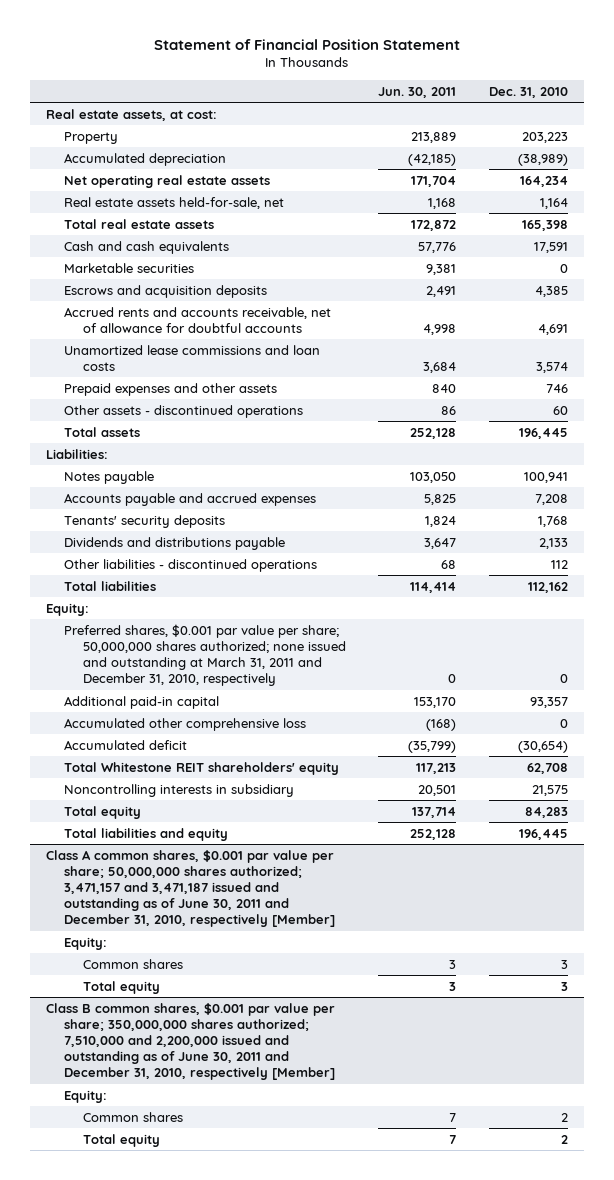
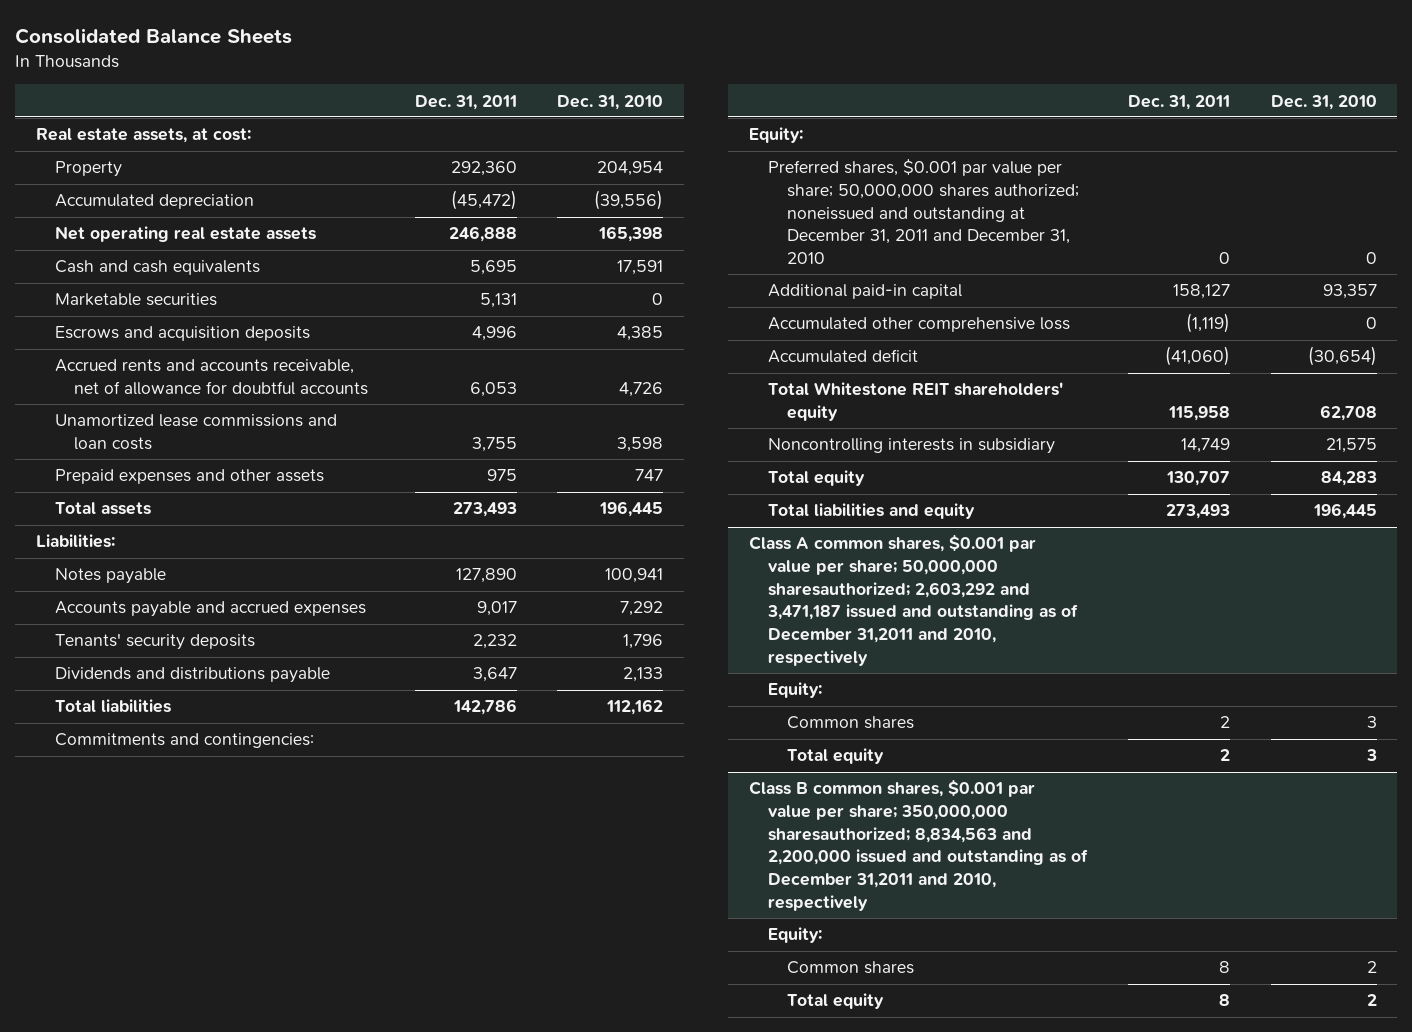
- Statement of Financial Position Statement
+ Consolidated Balance Sheets
- | Jun. 30, 2011 | Dec. 31, 2010
+ | Dec. 31, 2011 | Dec. 31, 2010
- Property | 213,889 | 203,223
- Accumulated depreciation | (42,185) | (38,989)
- Net operating real estate assets | 171,704 | 164,234
- Real estate assets held-for-sale, net | 1,168 | 1,164
- Total real estate assets | 172,872 | 165,398
+ Property | 292,360 | 204,954
+ Accumulated depreciation | (45,472) | (39,556)
+ Net operating real estate assets | 246,888 | 165,398
- Accrued rents and accounts receivable, net of allowance for doubtful accounts | 4,998 | 4,691
- Unamortized lease commissions and loan costs | 3,684 | 3,574
- Prepaid expenses and other assets | 840 | 746
- Other assets - discontinued operations | 86 | 60
+ Accrued rents and accounts receivable, net of allowance for doubtful accounts | 6,053 | 4,726
+ Unamortized lease commissions and loan costs | 3,755 | 3,598
+ Prepaid expenses and other assets | 975 | 747
- Accounts payable and accrued expenses | 5,825 | 7,208
- Tenants' security deposits | 1,824 | 1,768
+ Accounts payable and accrued expenses | 9,017 | 7,292
+ Tenants' security deposits | 2,232 | 1,796
- Other liabilities - discontinued operations | 68 | 112
+ Commitments and contingencies:
- Preferred shares, $0.001 par value per share; 50,000,000 shares authorized; none issued and outstanding at March 31, 2011 and December 31, 2010, respectively | 0 | 0
+ Preferred shares, $0.001 par value per share; 50,000,000 shares authorized; noneissued and outstanding at December 31, 2011 and December 31, 2010 | 0 | 0
- Class A common shares, $0.001 par value per share; 50,000,000 shares authorized; 3,471,157 and 3,471,187 issued and outstanding as of June 30, 2011 and December 31, 2010, respectively [Member]
+ Class A common shares, $0.001 par value per share; 50,000,000 sharesauthorized; 2,603,292 and 3,471,187 issued and outstanding as of December 31,2011 and 2010, respectively
- Class B common shares, $0.001 par value per share; 350,000,000 shares authorized; 7,510,000 and 2,200,000 issued and outstanding as of June 30, 2011 and December 31, 2010, respectively [Member]
+ Class B common shares, $0.001 par value per share; 350,000,000 sharesauthorized; 8,834,563 and 2,200,000 issued and outstanding as of December 31,2011 and 2010, respectively

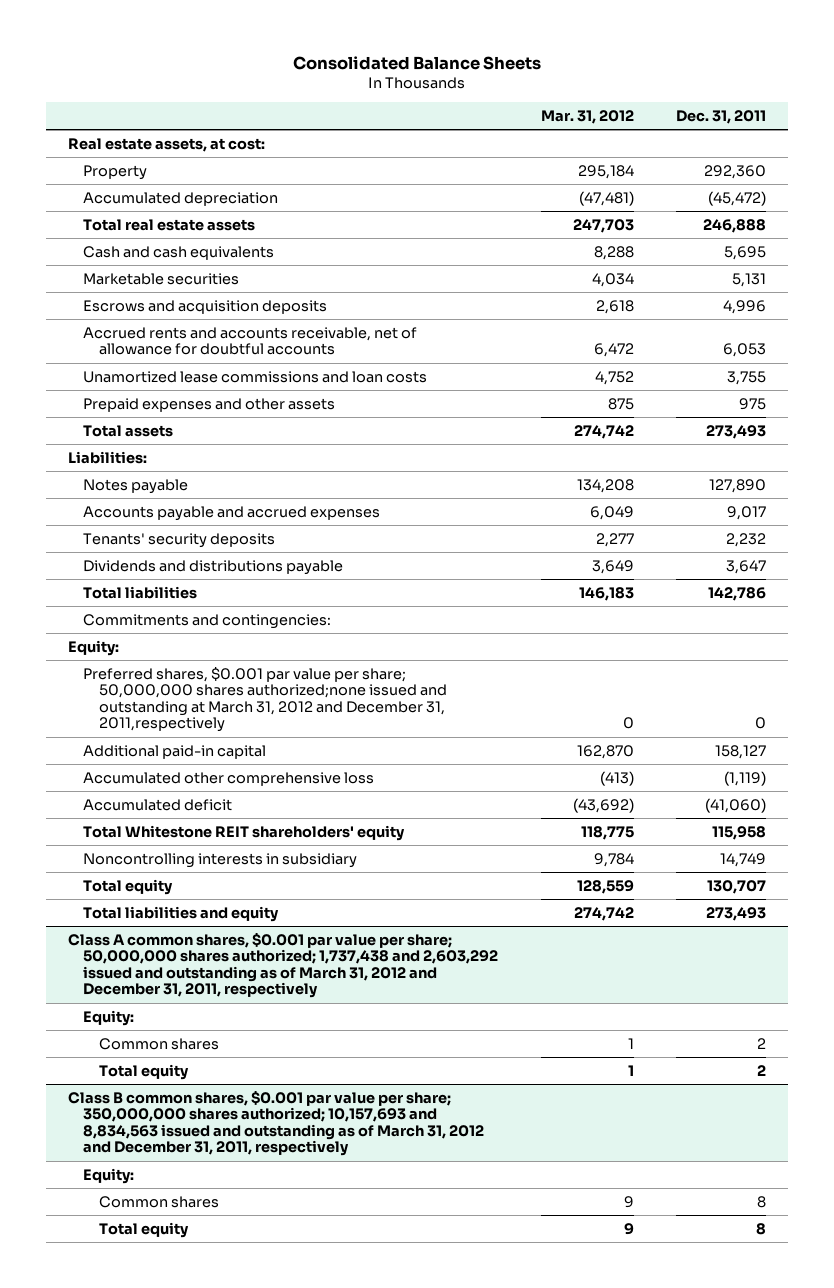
- | Dec. 31, 2011 | Dec. 31, 2010
+ | Mar. 31, 2012 | Dec. 31, 2011
- Net operating real estate assets | 246,888 | 165,398
+ Total real estate assets | 247,703 | 246,888
- Preferred shares, $0.001 par value per share; 50,000,000 shares authorized; noneissued and outstanding at December 31, 2011 and December 31, 2010 | 0 | 0
+ Preferred shares, $0.001 par value per share; 50,000,000 shares authorized;none issued and outstanding at March 31, 2012 and December 31, 2011,respectively | 0 | 0
- Class A common shares, $0.001 par value per share; 50,000,000 sharesauthorized; 2,603,292 and 3,471,187 issued and outstanding as of December 31,2011 and 2010, respectively
+ Class A common shares, $0.001 par value per share; 50,000,000 shares authorized; 1,737,438 and 2,603,292 issued and outstanding as of March 31, 2012 and December 31, 2011, respectively
- Class B common shares, $0.001 par value per share; 350,000,000 sharesauthorized; 8,834,563 and 2,200,000 issued and outstanding as of December 31,2011 and 2010, respectively
+ Class B common shares, $0.001 par value per share; 350,000,000 shares authorized; 10,157,693 and 8,834,563 issued and outstanding as of March 31, 2012 and December 31, 2011, respectively

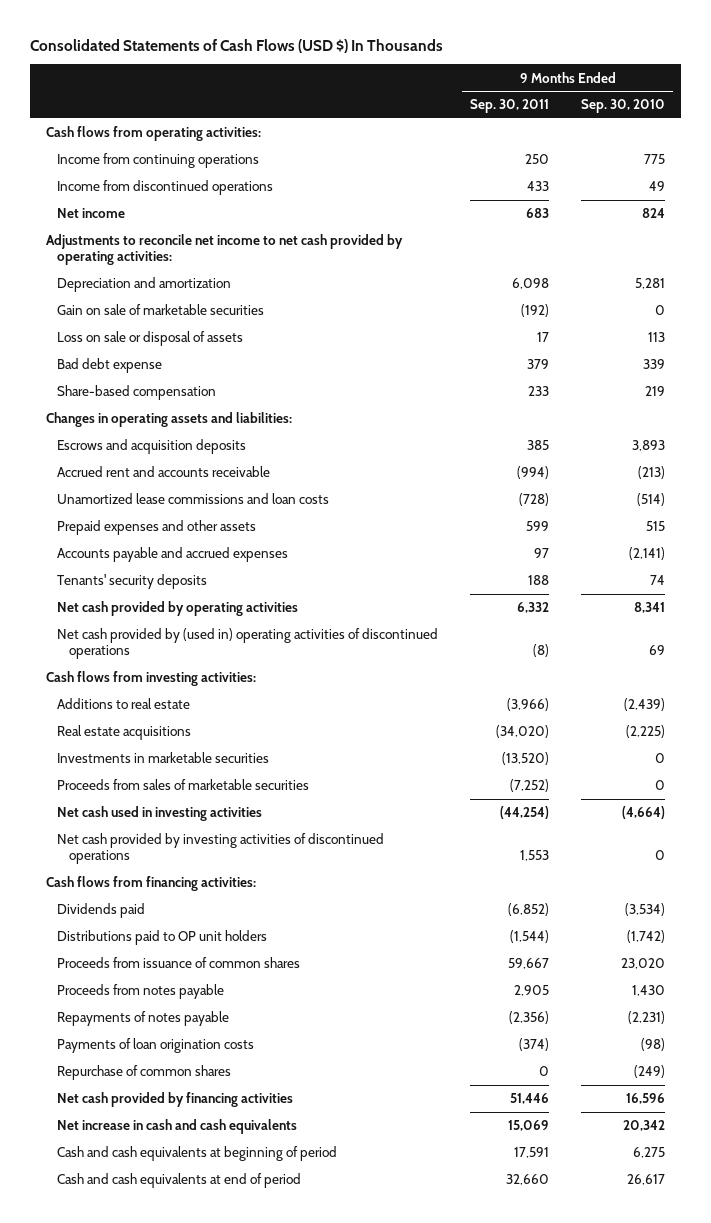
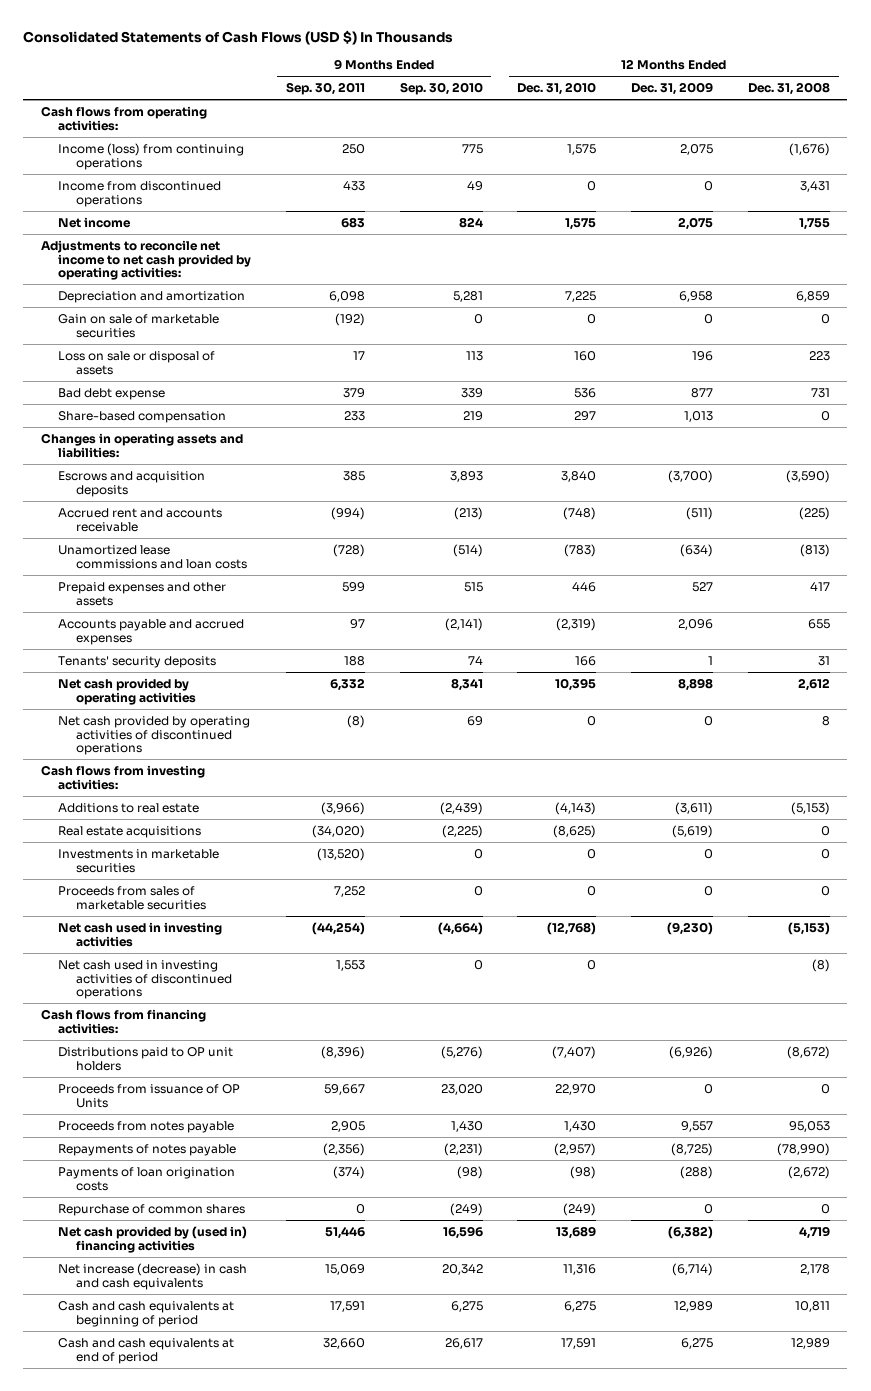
- | 9 Months Ended Sep. 30, 2011 | 9 Months Ended Sep. 30, 2010
+ | 9 Months Ended Sep. 30, 2011 | 9 Months Ended Sep. 30, 2010 | 12 Months Ended Dec. 31, 2010 | 12 Months Ended Dec. 31, 2009 | 12 Months Ended Dec. 31, 2008
- Income from continuing operations | 250 | 775
+ Income (loss) from continuing operations | 250 | 775 | 1,575 | 2,075 | (1,676)
- Net cash provided by (used in) operating activities of discontinued operations | (8) | 69
+ Net cash provided by operating activities of discontinued operations | (8) | 69 | 0 | 0 | 8
- Proceeds from sales of marketable securities | (7,252) | 0
+ Proceeds from sales of marketable securities | 7,252 | 0 | 0 | 0 | 0
- Net cash provided by investing activities of discontinued operations | 1,553 | 0
+ Net cash used in investing activities of discontinued operations | 1,553 | 0 | 0 | | (8)
- Dividends paid | (6,852) | (3,534)
- Distributions paid to OP unit holders | (1,544) | (1,742)
- Proceeds from issuance of common shares | 59,667 | 23,020
+ Distributions paid to OP unit holders | (8,396) | (5,276) | (7,407) | (6,926) | (8,672)
+ Proceeds from issuance of OP Units | 59,667 | 23,020 | 22,970 | 0 | 0
- Net cash provided by financing activities | 51,446 | 16,596
- Net increase in cash and cash equivalents | 15,069 | 20,342
+ Net cash provided by (used in) financing activities | 51,446 | 16,596 | 13,689 | (6,382) | 4,719
+ Net increase (decrease) in cash and cash equivalents | 15,069 | 20,342 | 11,316 | (6,714) | 2,178

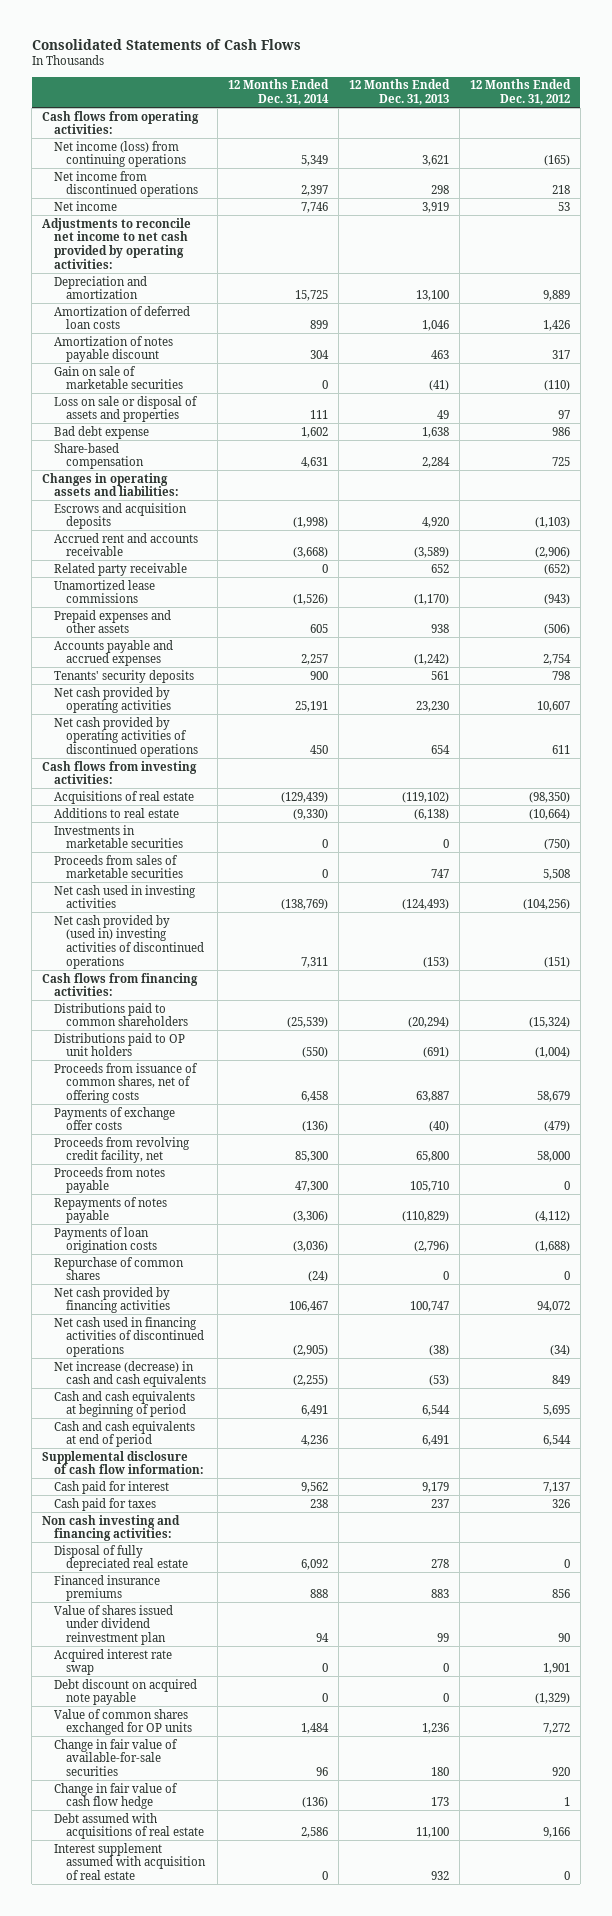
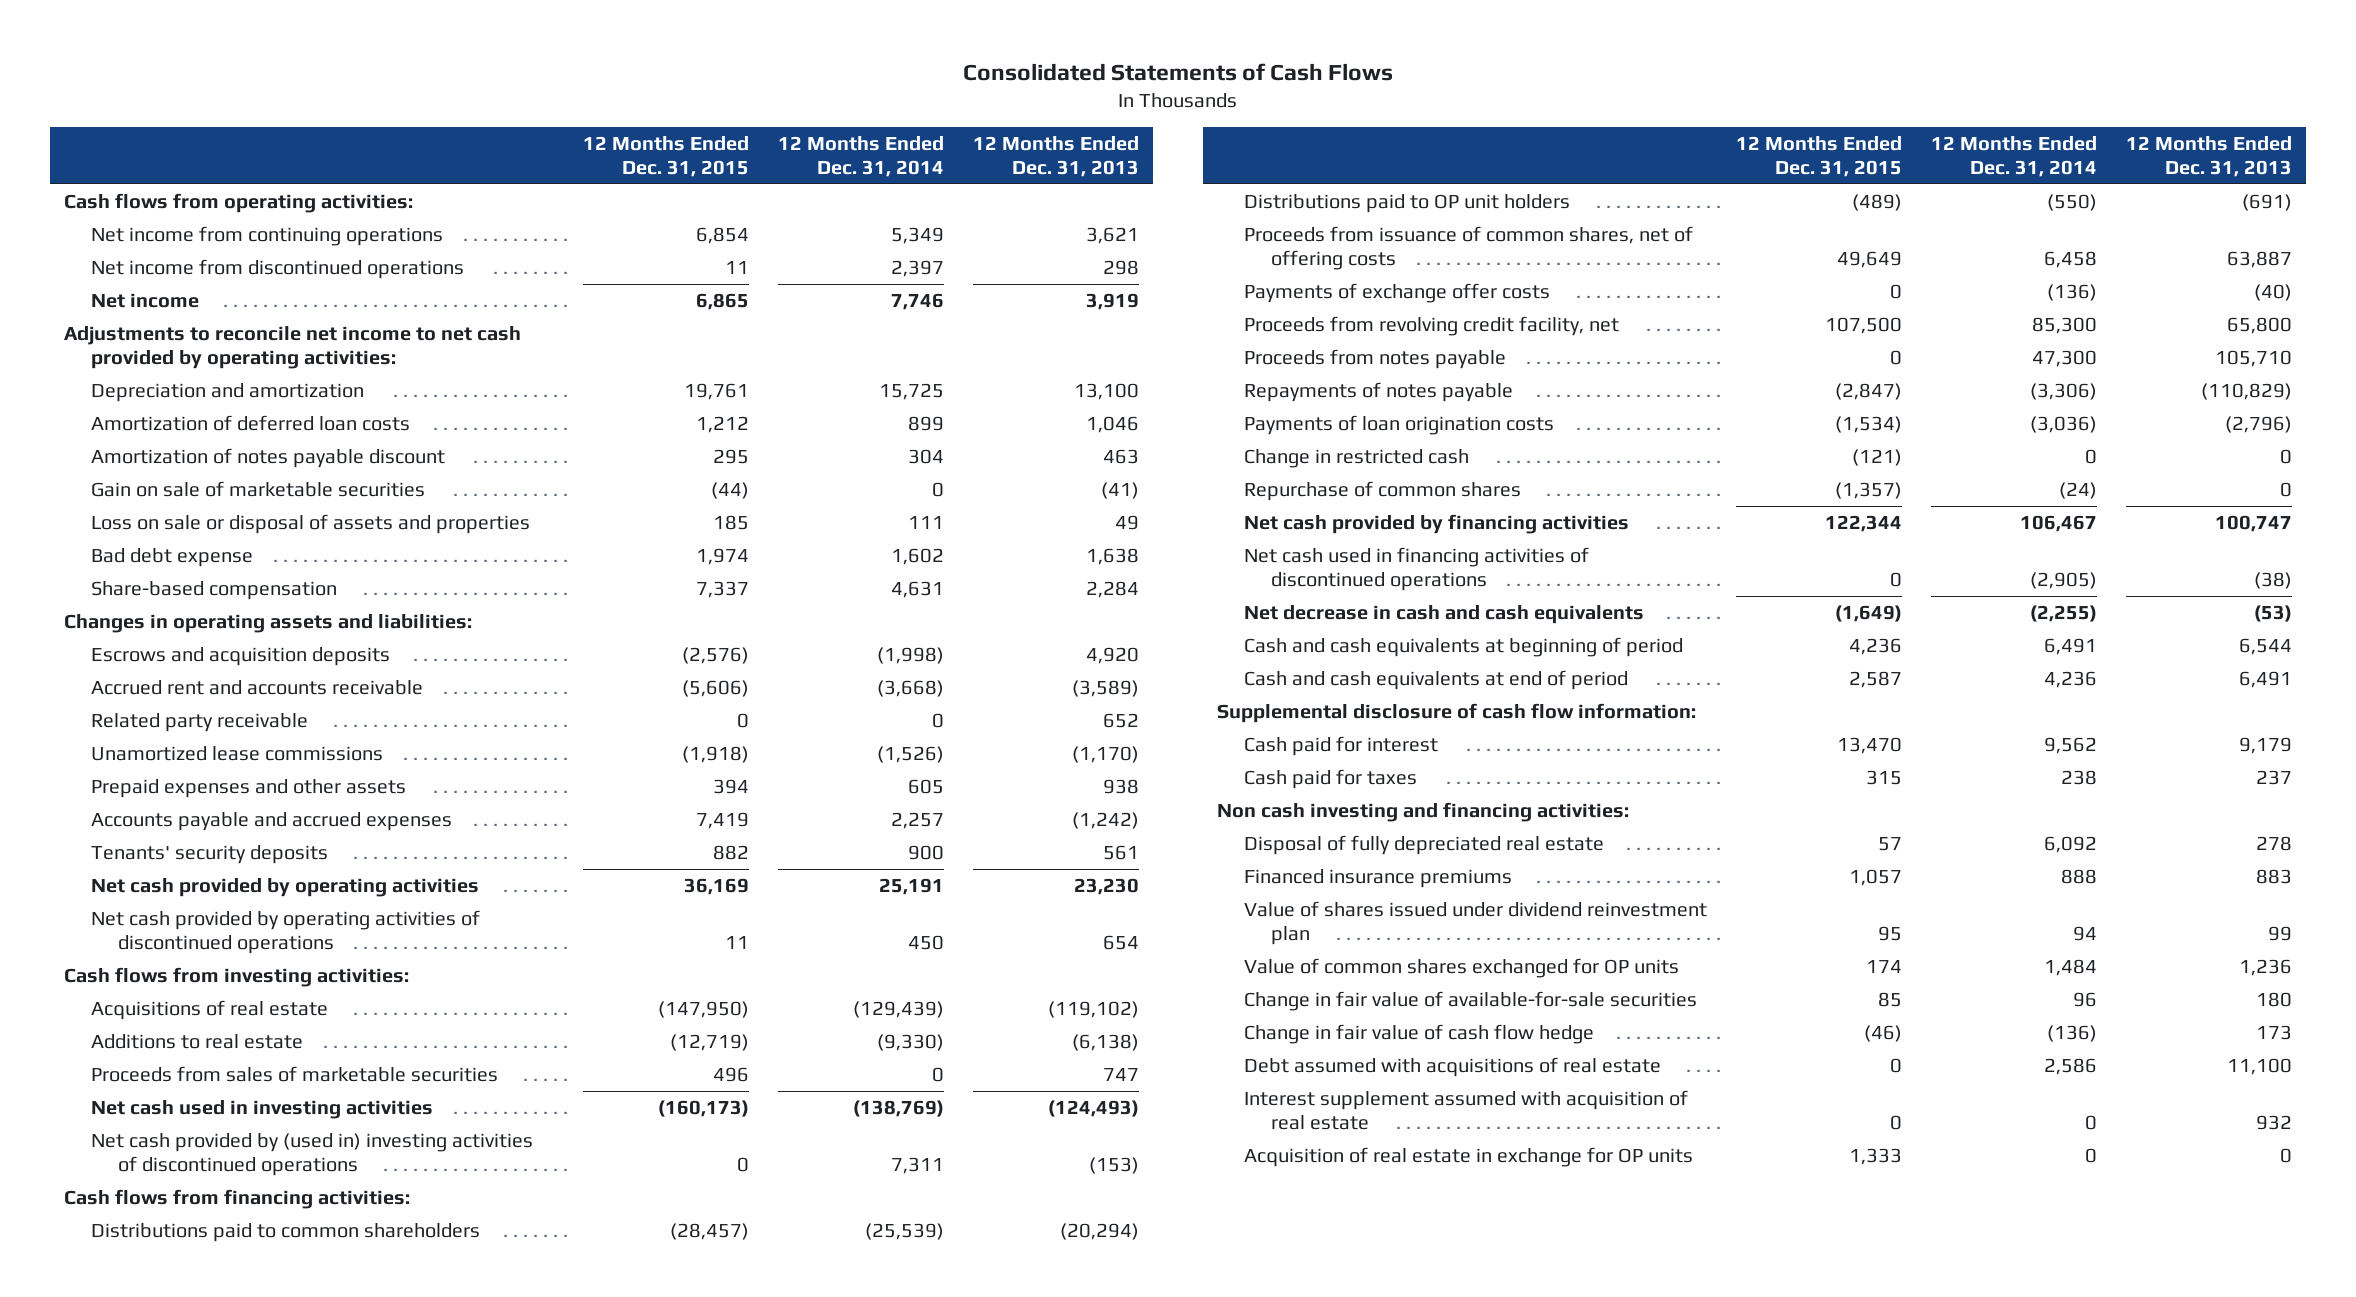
- | 12 Months Ended Dec. 31, 2014 | 12 Months Ended Dec. 31, 2013 | 12 Months Ended Dec. 31, 2012
+ | 12 Months Ended Dec. 31, 2015 | 12 Months Ended Dec. 31, 2014 | 12 Months Ended Dec. 31, 2013
- Net income (loss) from continuing operations | 5,349 | 3,621 | (165)
+ Net income from continuing operations | 6,854 | 5,349 | 3,621
- Investments in marketable securities | 0 | 0 | (750)
+ Change in restricted cash | (121) | 0 | 0
- Net increase (decrease) in cash and cash equivalents | (2,255) | (53) | 849
+ Net decrease in cash and cash equivalents | (1,649) | (2,255) | (53)
- Acquired interest rate swap | 0 | 0 | 1,901
- Debt discount on acquired note payable | 0 | 0 | (1,329)
+ Acquisition of real estate in exchange for OP units | 1,333 | 0 | 0

